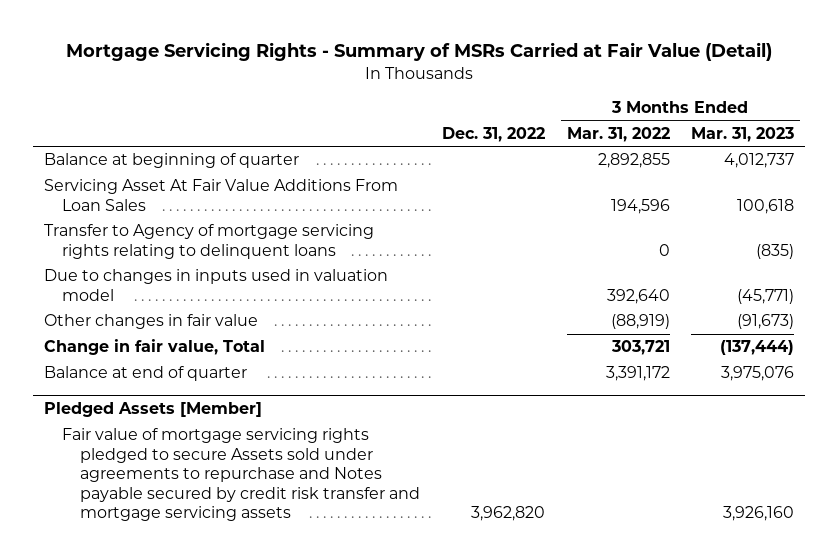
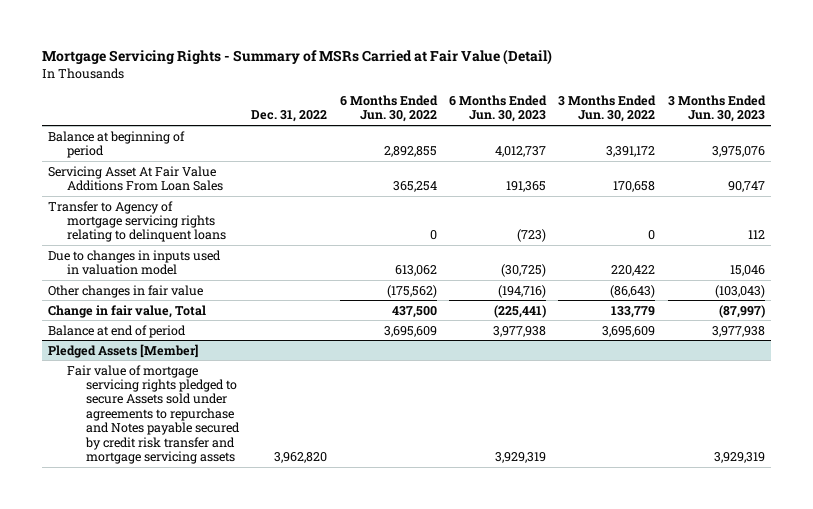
- | Dec. 31, 2022 | 3 Months Ended Mar. 31, 2022 | 3 Months Ended Mar. 31, 2023
+ | Dec. 31, 2022 | 6 Months Ended Jun. 30, 2022 | 6 Months Ended Jun. 30, 2023 | 3 Months Ended Jun. 30, 2022 | 3 Months Ended Jun. 30, 2023
- Balance at beginning of quarter | | 2,892,855 | 4,012,737
+ Balance at beginning of period | | 2,892,855 | 4,012,737 | 3,391,172 | 3,975,076
- Balance at end of quarter | | 3,391,172 | 3,975,076
+ Balance at end of period | | 3,695,609 | 3,977,938 | 3,695,609 | 3,977,938

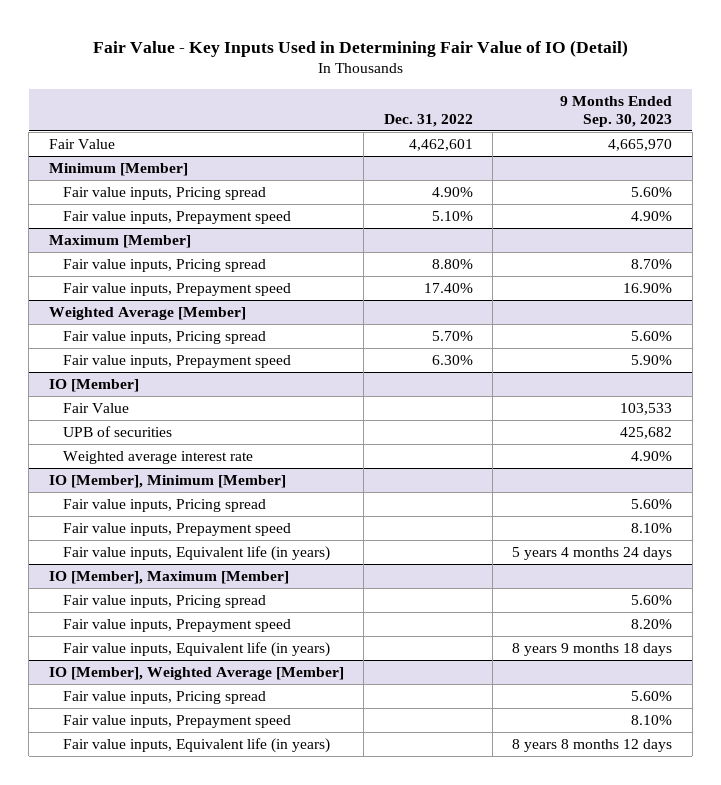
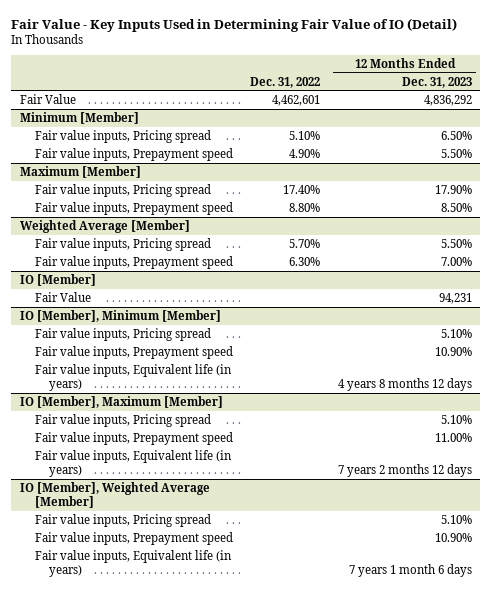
- | Dec. 31, 2022 | 9 Months Ended Sep. 30, 2023
+ | Dec. 31, 2022 | 12 Months Ended Dec. 31, 2023
@ Minimum [Member]
- Fair value inputs, Pricing spread | 4.90% | 5.60%
- Fair value inputs, Prepayment speed | 5.10% | 4.90%
+ Fair value inputs, Pricing spread | 5.10% | 6.50%
+ Fair value inputs, Prepayment speed | 4.90% | 5.50%
@ Maximum [Member]
- Fair value inputs, Pricing spread | 8.80% | 8.70%
- Fair value inputs, Prepayment speed | 17.40% | 16.90%
+ Fair value inputs, Pricing spread | 17.40% | 17.90%
+ Fair value inputs, Prepayment speed | 8.80% | 8.50%
@ IO [Member]
- UPB of securities | | 425,682
- Weighted average interest rate | | 4.90%

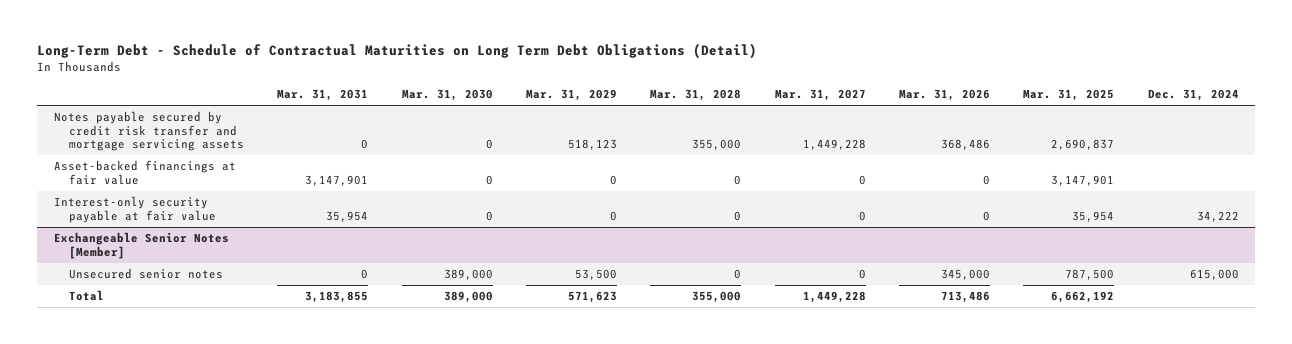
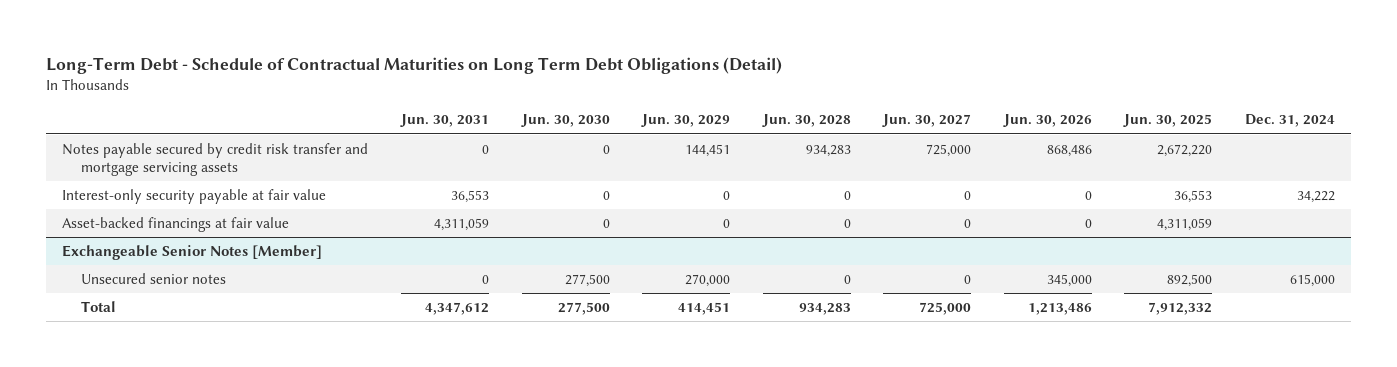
- | Mar. 31, 2031 | Mar. 31, 2030 | Mar. 31, 2029 | Mar. 31, 2028 | Mar. 31, 2027 | Mar. 31, 2026 | Mar. 31, 2025 | Dec. 31, 2024
+ | Jun. 30, 2031 | Jun. 30, 2030 | Jun. 30, 2029 | Jun. 30, 2028 | Jun. 30, 2027 | Jun. 30, 2026 | Jun. 30, 2025 | Dec. 31, 2024
moved down: Asset-backed financings at fair value | 4,311,059 | 0 | 0 | 0 | 0 | 0 | 4,311,059 |

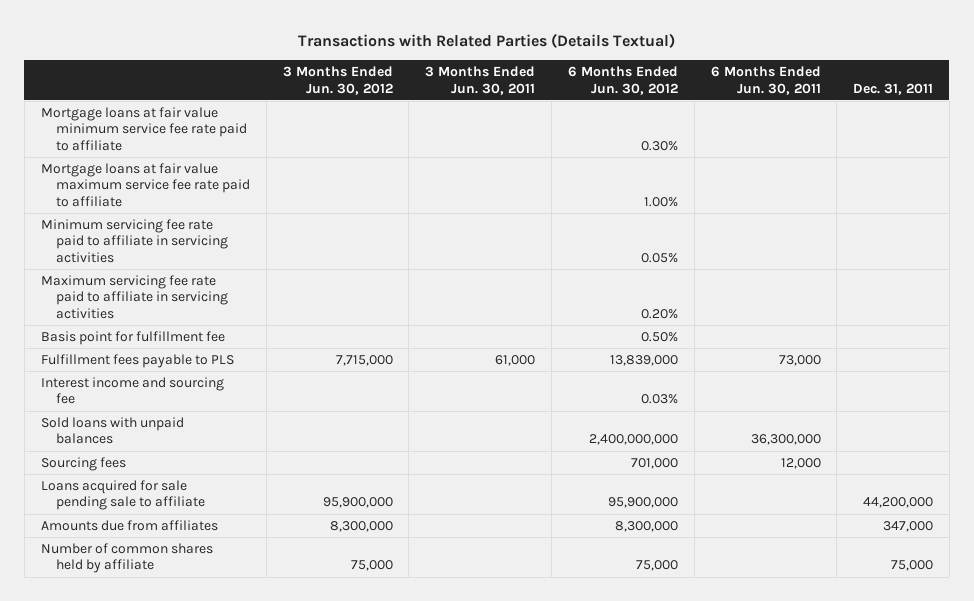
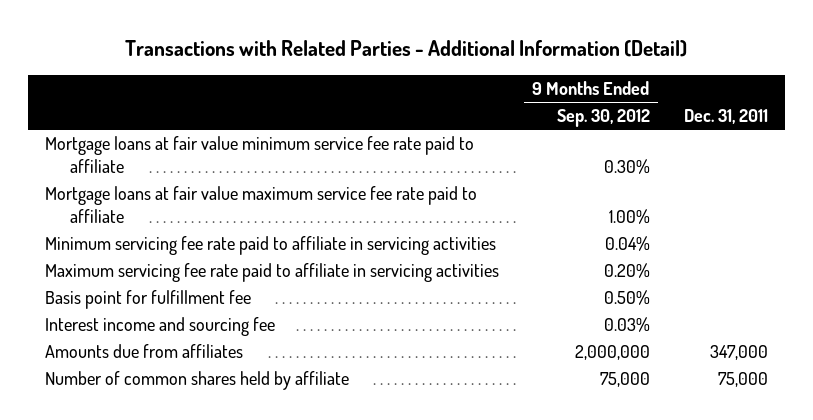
- Transactions with Related Parties (Details Textual)
+ Transactions with Related Parties - Additional Information (Detail)
- | 3 Months Ended Jun. 30, 2012 | 3 Months Ended Jun. 30, 2011 | 6 Months Ended Jun. 30, 2012 | 6 Months Ended Jun. 30, 2011 | Dec. 31, 2011
+ | 9 Months Ended Sep. 30, 2012 | Dec. 31, 2011
- Fulfillment fees payable to PLS | 7,715,000 | 61,000 | 13,839,000 | 73,000 |
- Sold loans with unpaid balances | | | 2,400,000,000 | 36,300,000 |
- Sourcing fees | | | 701,000 | 12,000 |
- Loans acquired for sale pending sale to affiliate | 95,900,000 | | 95,900,000 | | 44,200,000

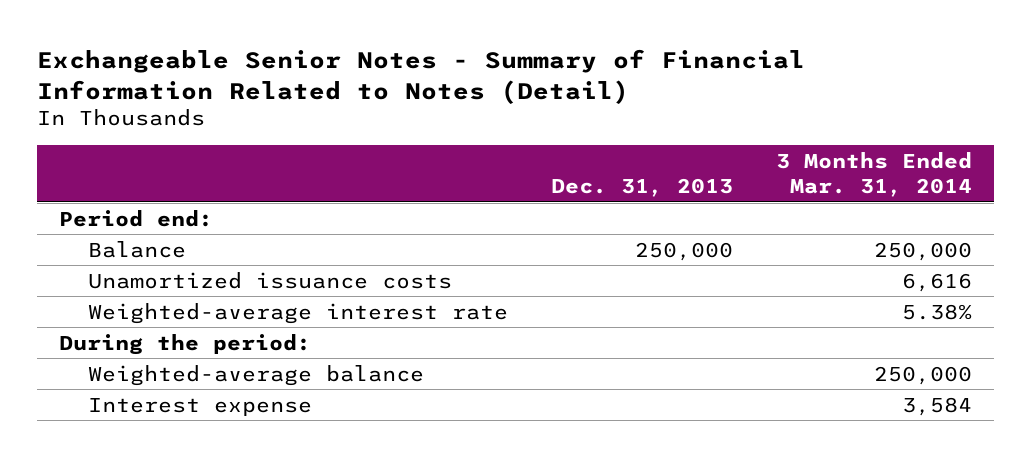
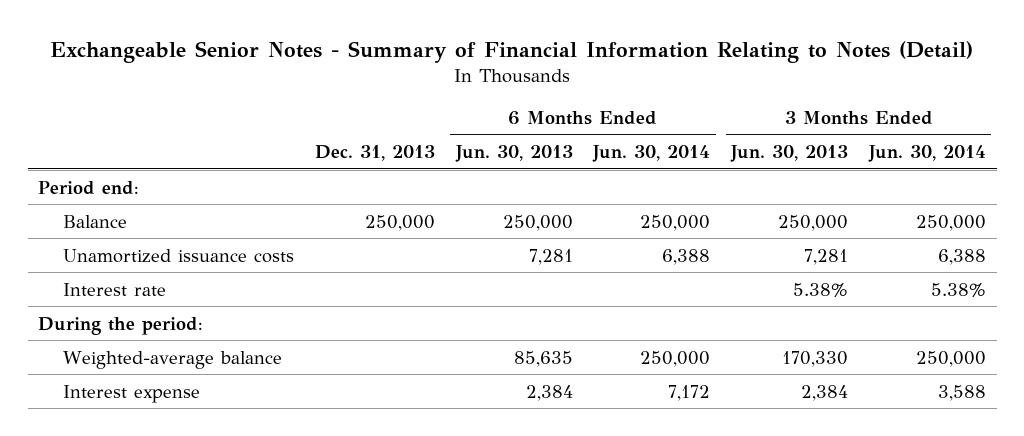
- Exchangeable Senior Notes - Summary of Financial Information Related to Notes (Detail)
+ Exchangeable Senior Notes - Summary of Financial Information Relating to Notes (Detail)
- | Dec. 31, 2013 | 3 Months Ended Mar. 31, 2014
+ | Dec. 31, 2013 | 6 Months Ended Jun. 30, 2013 | 6 Months Ended Jun. 30, 2014 | 3 Months Ended Jun. 30, 2013 | 3 Months Ended Jun. 30, 2014
- Weighted-average interest rate | | 5.38%
+ Interest rate | | | | 5.38% | 5.38%

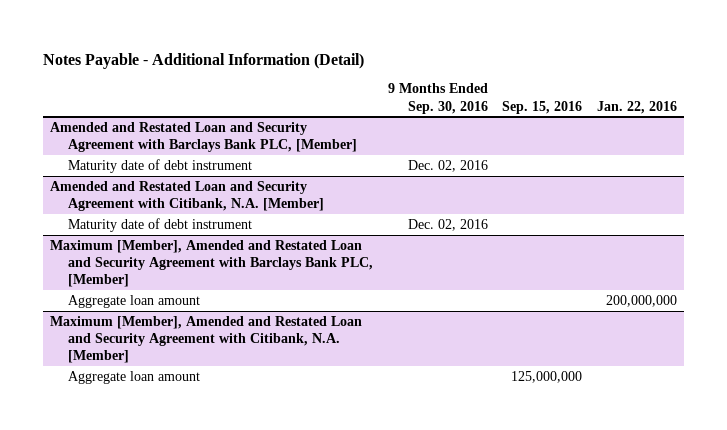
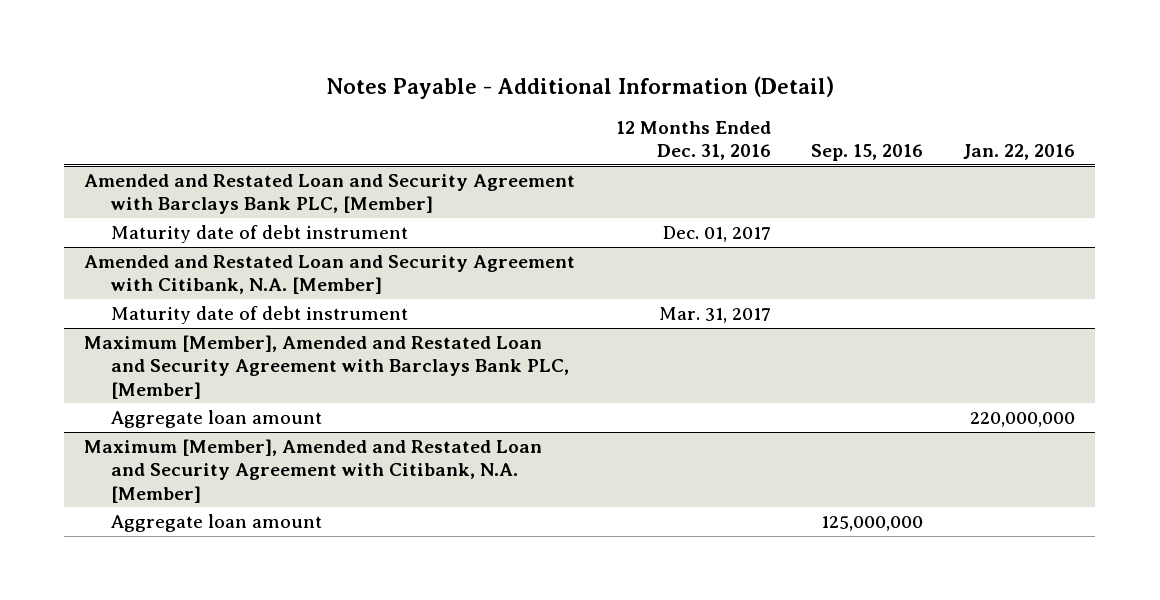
- | 9 Months Ended Sep. 30, 2016 | Sep. 15, 2016 | Jan. 22, 2016
+ | 12 Months Ended Dec. 31, 2016 | Sep. 15, 2016 | Jan. 22, 2016
@ Maximum [Member], Amended and Restated Loan and Security Agreement with Barclays Bank PLC, [Member]
- Aggregate loan amount | | | 200,000,000
+ Aggregate loan amount | | | 220,000,000

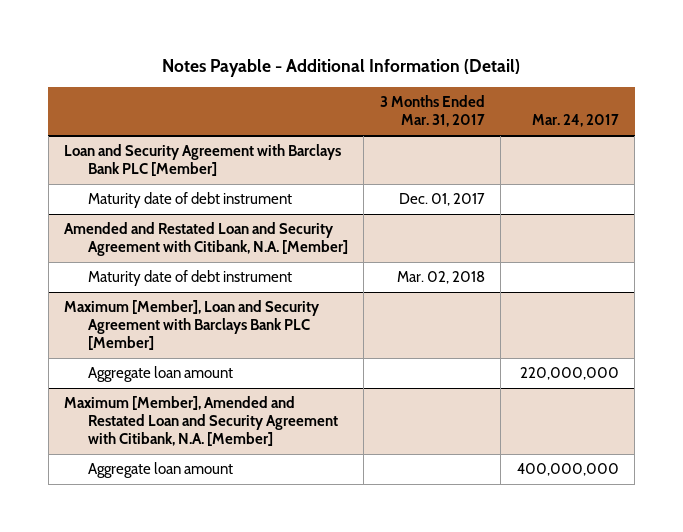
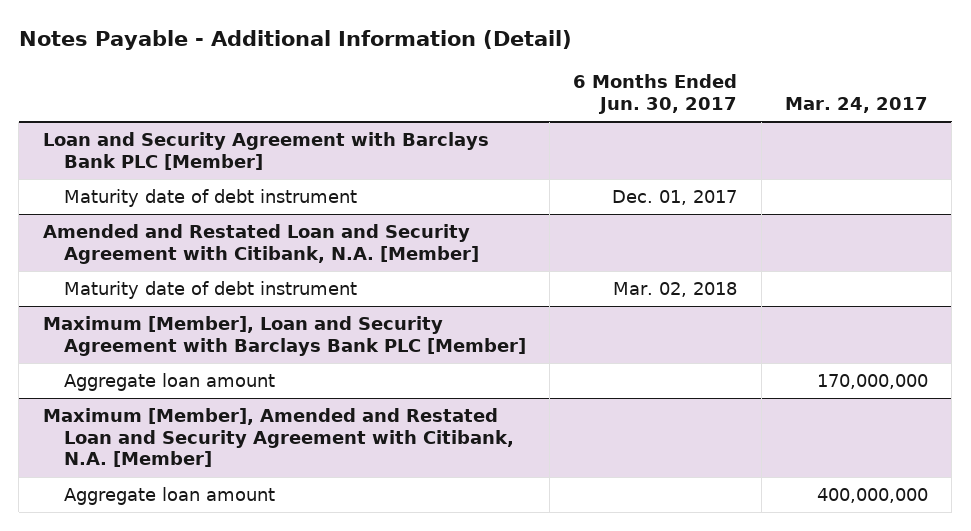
- | 3 Months Ended Mar. 31, 2017 | Mar. 24, 2017
+ | 6 Months Ended Jun. 30, 2017 | Mar. 24, 2017
@ Maximum [Member], Loan and Security Agreement with Barclays Bank PLC [Member]
- Aggregate loan amount | | 220,000,000
+ Aggregate loan amount | | 170,000,000

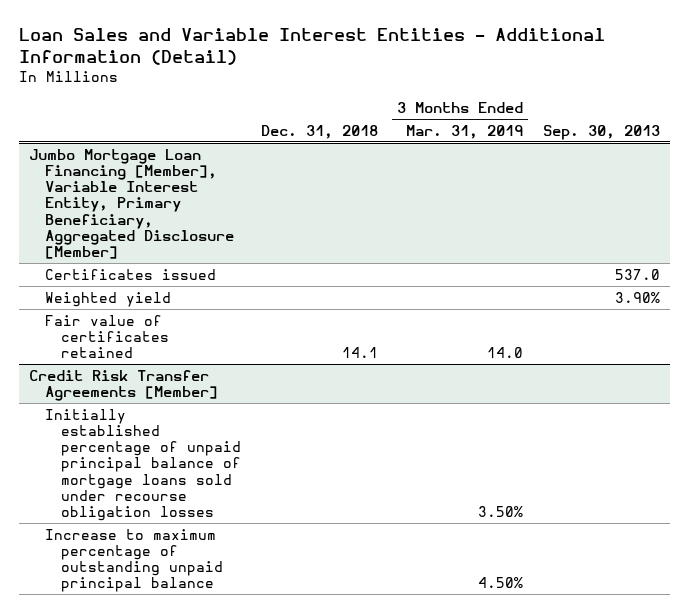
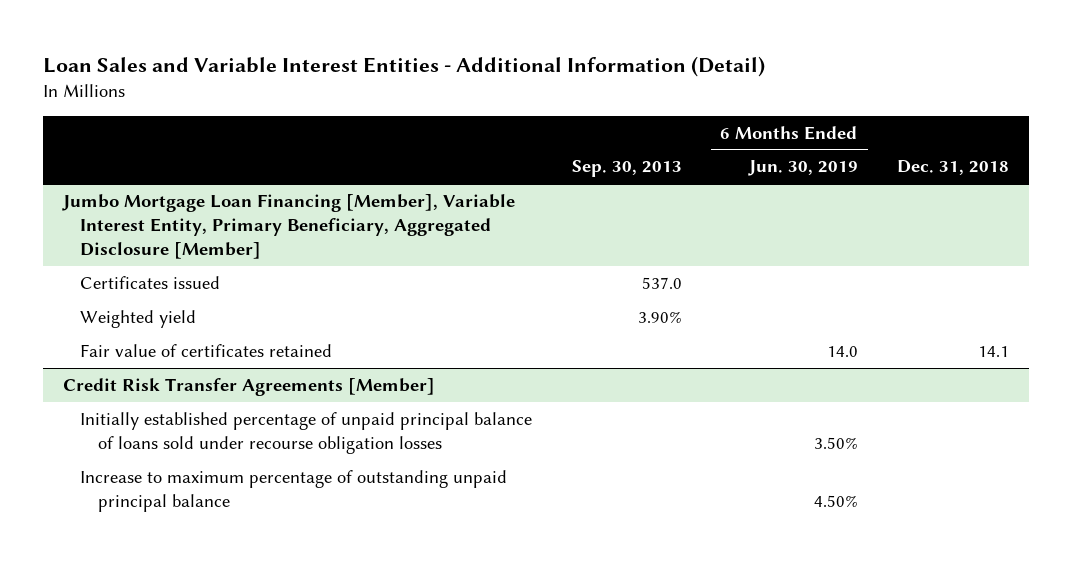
- | Dec. 31, 2018 | 3 Months Ended Mar. 31, 2019 | Sep. 30, 2013
+ | Sep. 30, 2013 | 6 Months Ended Jun. 30, 2019 | Dec. 31, 2018
@ Credit Risk Transfer Agreements [Member]
- Initially established percentage of unpaid principal balance of mortgage loans sold under recourse obligation losses | | 3.50% |
+ Initially established percentage of unpaid principal balance of loans sold under recourse obligation losses | | 3.50% |

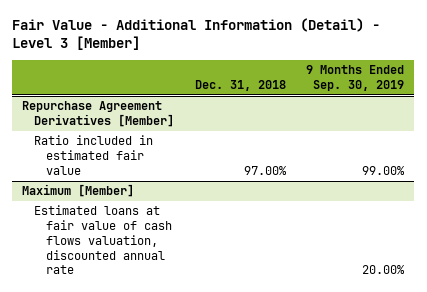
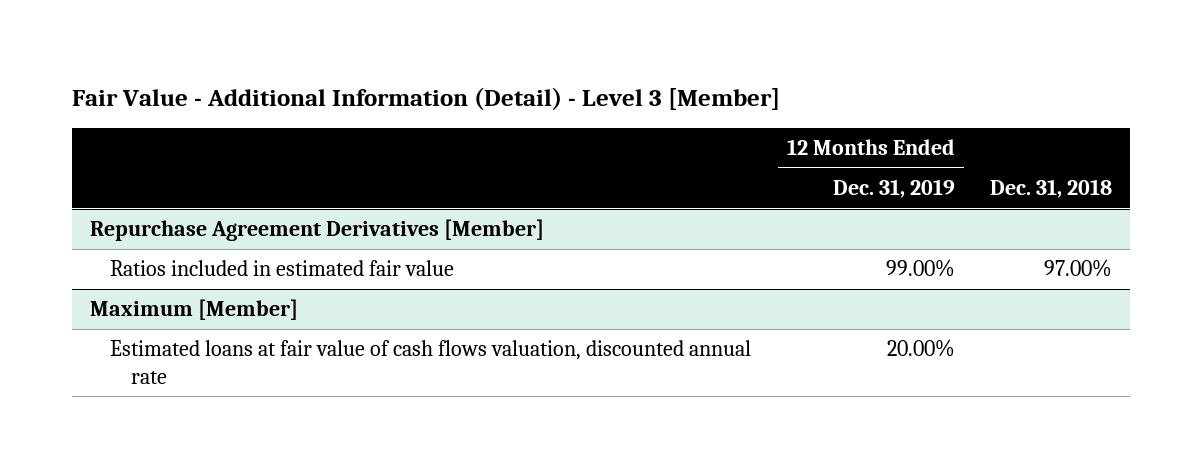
- | Dec. 31, 2018 | 9 Months Ended Sep. 30, 2019
+ | 12 Months Ended Dec. 31, 2019 | Dec. 31, 2018
@ Repurchase Agreement Derivatives [Member]
- Ratio included in estimated fair value | 97.00% | 99.00%
+ Ratios included in estimated fair value | 99.00% | 97.00%

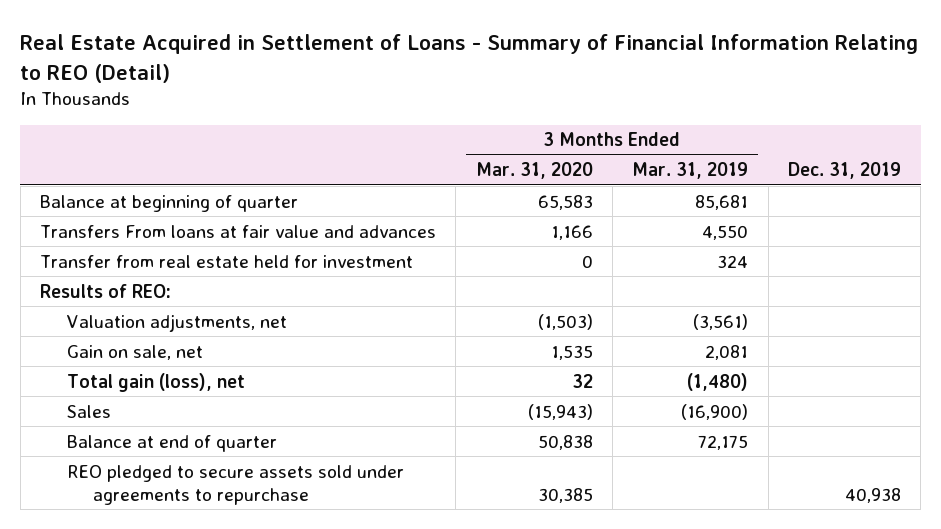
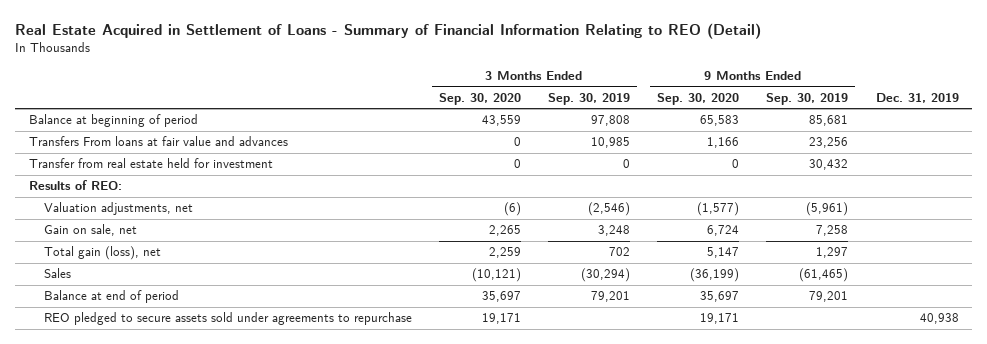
- | 3 Months Ended Mar. 31, 2020 | 3 Months Ended Mar. 31, 2019 | Dec. 31, 2019
+ | 3 Months Ended Sep. 30, 2020 | 3 Months Ended Sep. 30, 2019 | 9 Months Ended Sep. 30, 2020 | 9 Months Ended Sep. 30, 2019 | Dec. 31, 2019
- Balance at beginning of quarter | 65,583 | 85,681 |
+ Balance at beginning of period | 43,559 | 97,808 | 65,583 | 85,681 |
- Balance at end of quarter | 50,838 | 72,175 |
+ Balance at end of period | 35,697 | 79,201 | 35,697 | 79,201 |

